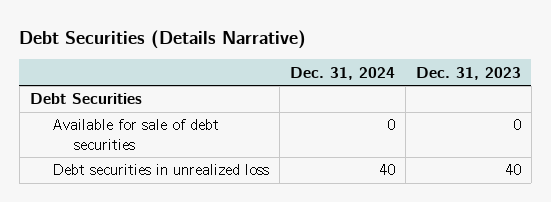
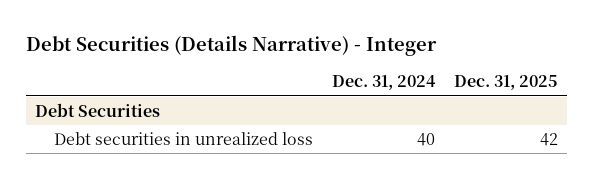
- Debt Securities (Details Narrative)
+ Debt Securities (Details Narrative) - Integer
- | Dec. 31, 2024 | Dec. 31, 2023
+ | Dec. 31, 2024 | Dec. 31, 2025
- Available for sale of debt securities | 0 | 0

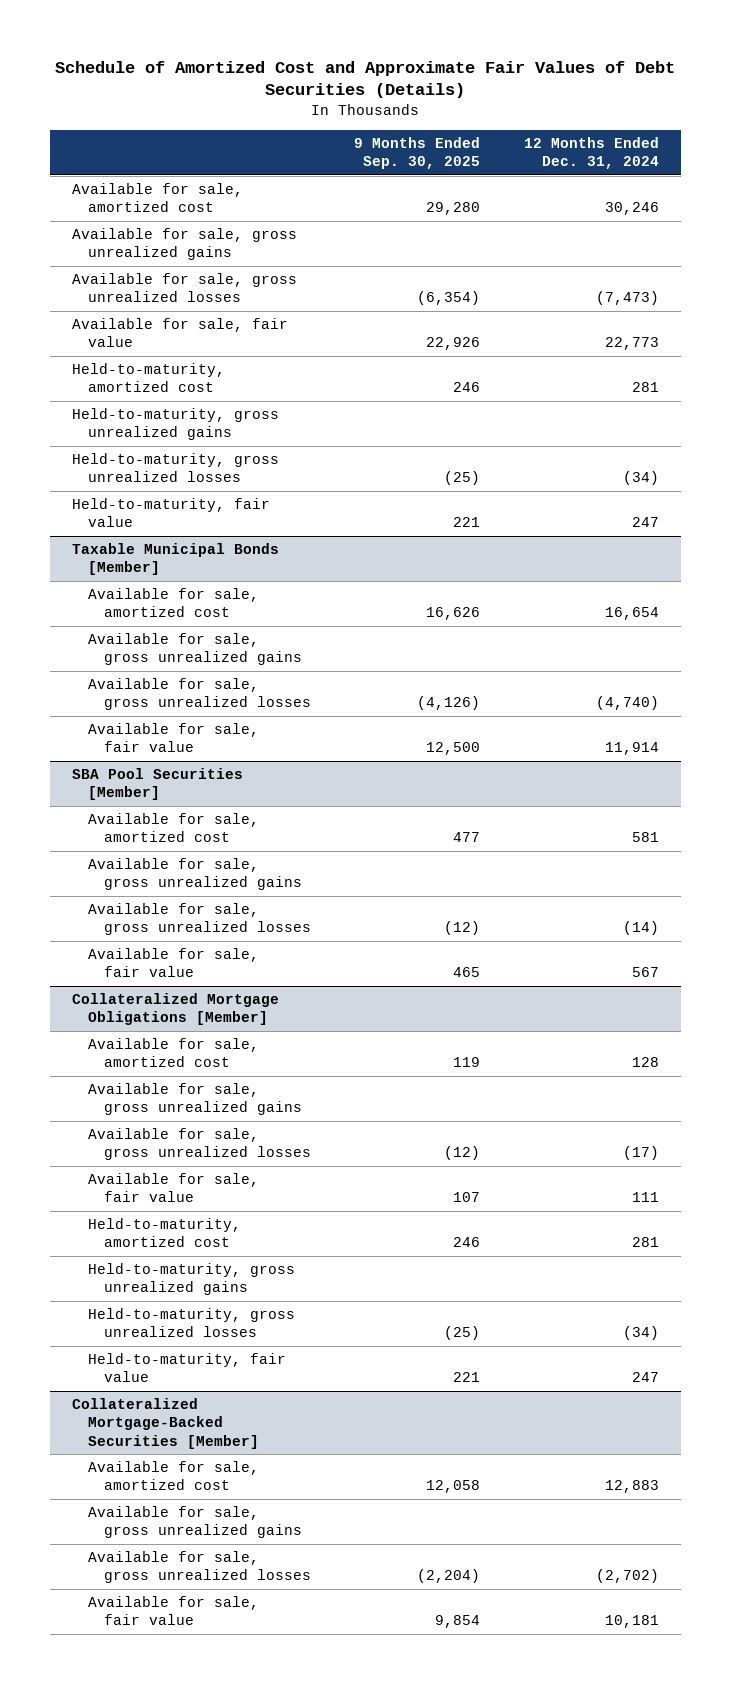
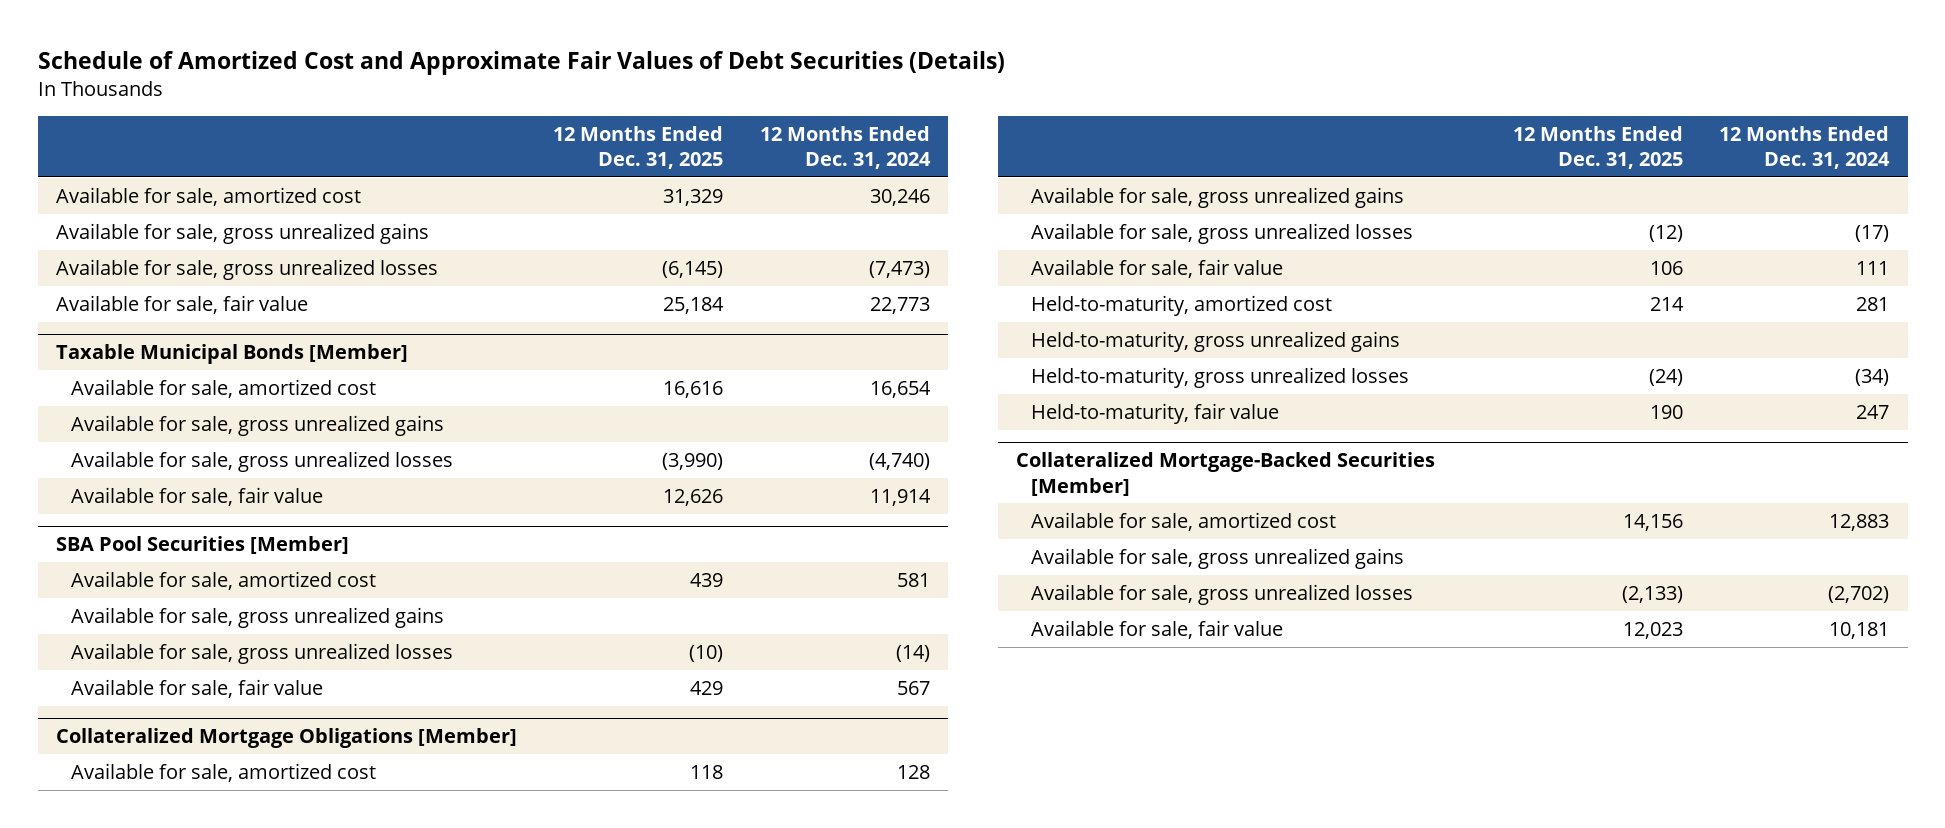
- | 9 Months Ended Sep. 30, 2025 | 12 Months Ended Dec. 31, 2024
+ | 12 Months Ended Dec. 31, 2025 | 12 Months Ended Dec. 31, 2024
- Held-to-maturity, amortized cost | 246 | 281
- Held-to-maturity, gross unrealized gains
- Held-to-maturity, gross unrealized losses | (25) | (34)
- Held-to-maturity, fair value | 221 | 247

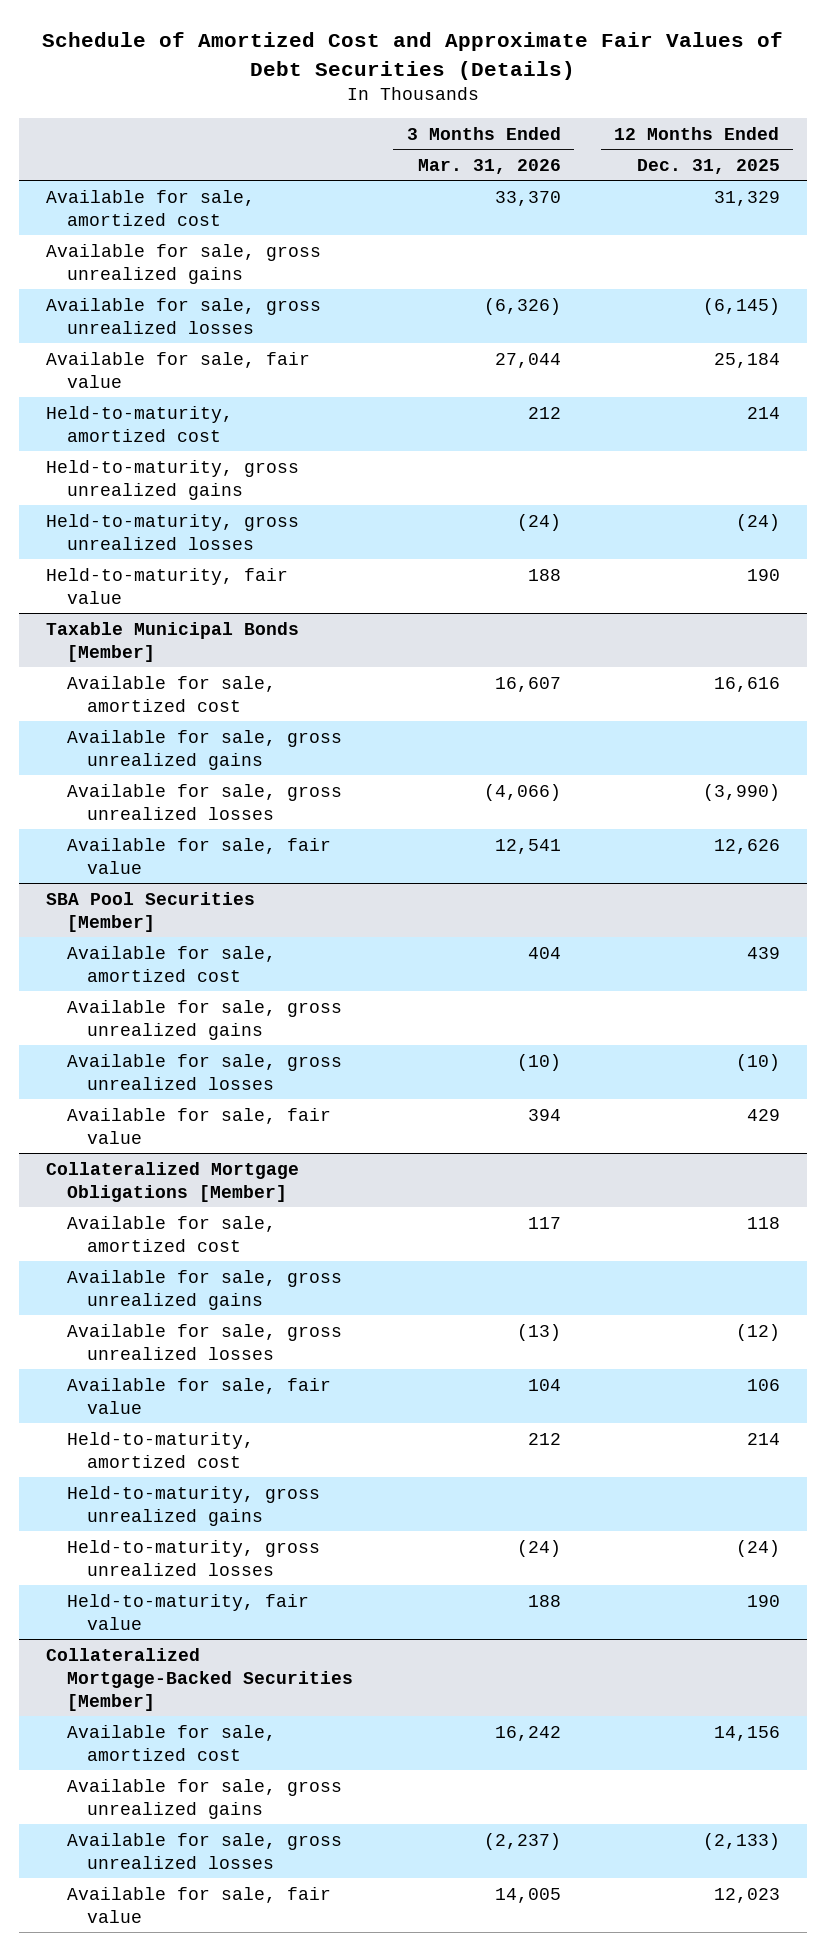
- | 12 Months Ended Dec. 31, 2025 | 12 Months Ended Dec. 31, 2024
+ | 3 Months Ended Mar. 31, 2026 | 12 Months Ended Dec. 31, 2025
+ Held-to-maturity, amortized cost | 212 | 214
+ Held-to-maturity, gross unrealized gains
+ Held-to-maturity, gross unrealized losses | (24) | (24)
+ Held-to-maturity, fair value | 188 | 190

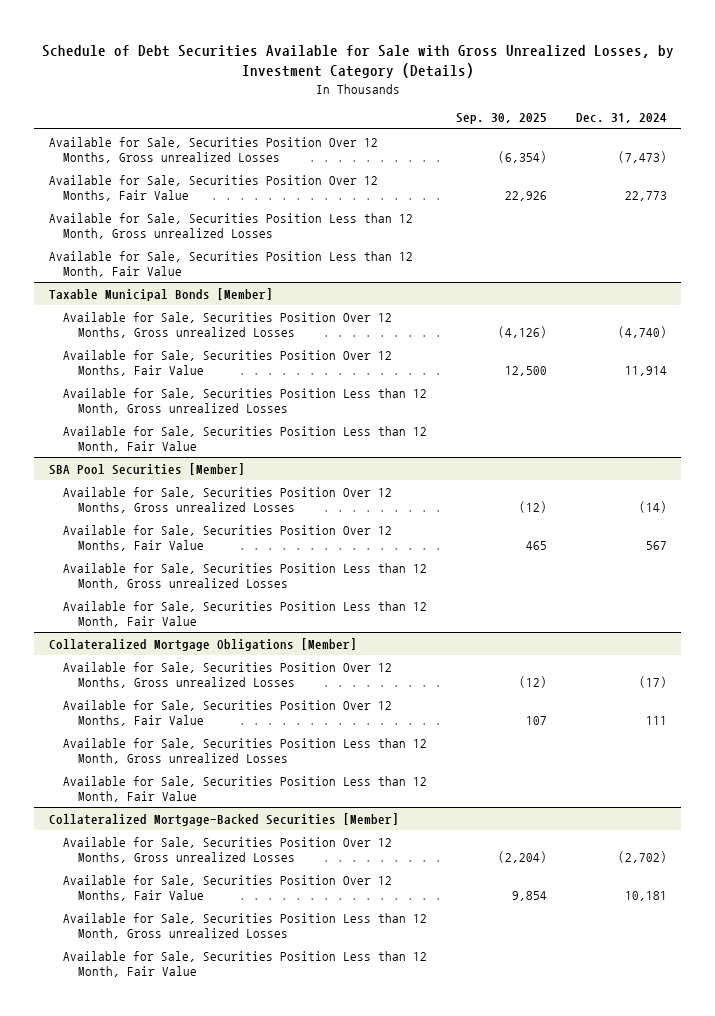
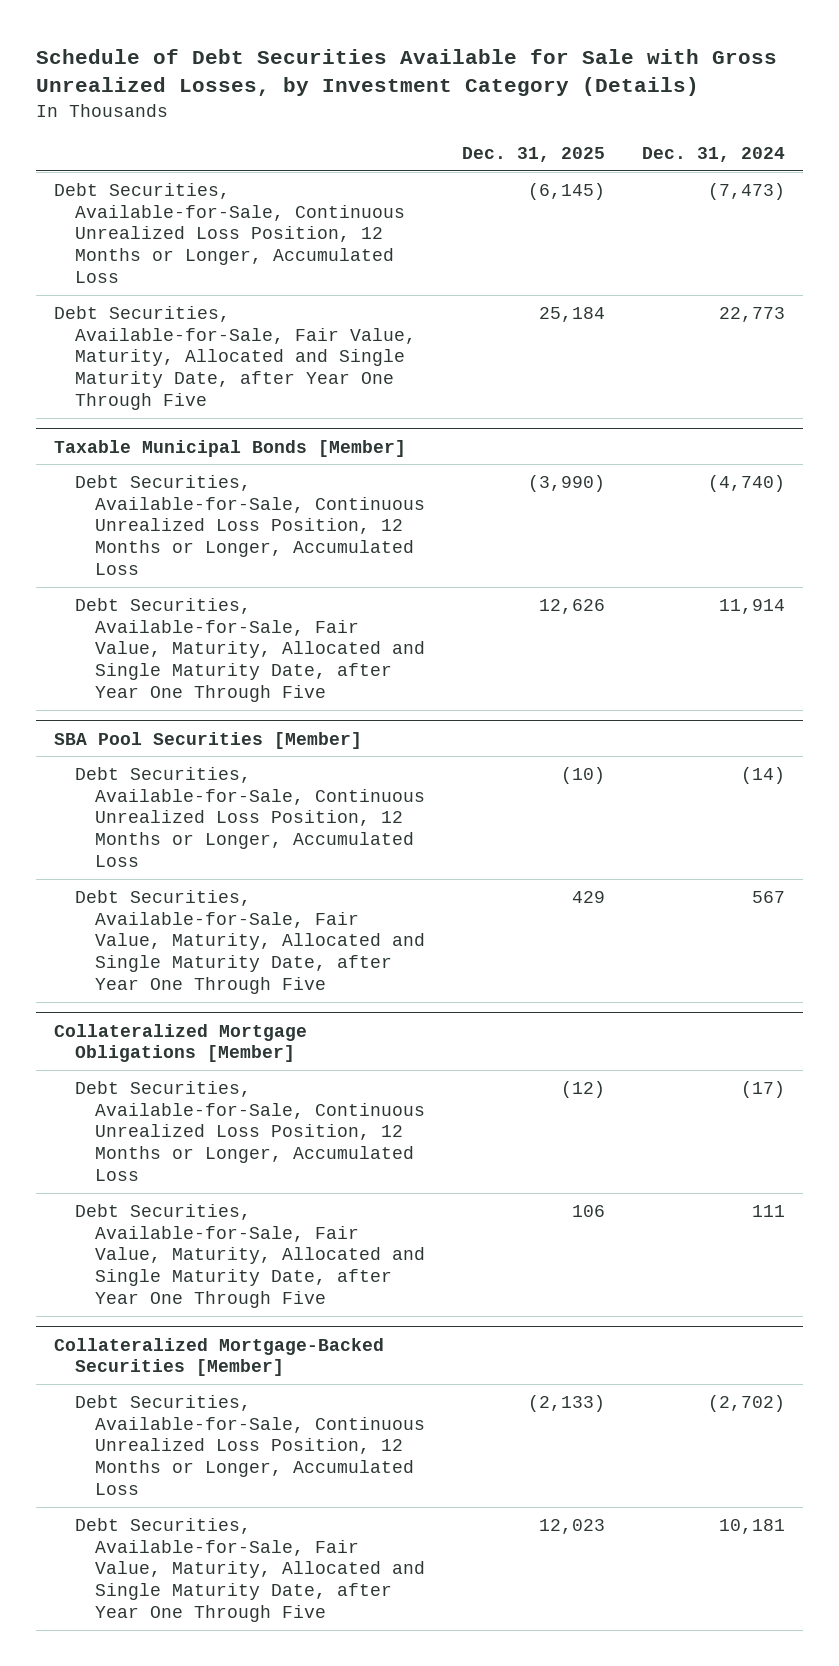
- | Sep. 30, 2025 | Dec. 31, 2024
+ | Dec. 31, 2025 | Dec. 31, 2024
- Available for Sale, Securities Position Over 12 Months, Gross unrealized Losses | (6,354) | (7,473)
- Available for Sale, Securities Position Over 12 Months, Fair Value | 22,926 | 22,773
- Available for Sale, Securities Position Less than 12 Month, Gross unrealized Losses
- Available for Sale, Securities Position Less than 12 Month, Fair Value
+ Debt Securities, Available-for-Sale, Continuous Unrealized Loss Position, 12 Months or Longer, Accumulated Loss | (6,145) | (7,473)
+ Debt Securities, Available-for-Sale, Fair Value, Maturity, Allocated and Single Maturity Date, after Year One Through Five | 25,184 | 22,773
@ Taxable Municipal Bonds [Member]
- Available for Sale, Securities Position Over 12 Months, Gross unrealized Losses | (4,126) | (4,740)
- Available for Sale, Securities Position Over 12 Months, Fair Value | 12,500 | 11,914
- Available for Sale, Securities Position Less than 12 Month, Gross unrealized Losses
- Available for Sale, Securities Position Less than 12 Month, Fair Value
+ Debt Securities, Available-for-Sale, Continuous Unrealized Loss Position, 12 Months or Longer, Accumulated Loss | (3,990) | (4,740)
+ Debt Securities, Available-for-Sale, Fair Value, Maturity, Allocated and Single Maturity Date, after Year One Through Five | 12,626 | 11,914
@ SBA Pool Securities [Member]
- Available for Sale, Securities Position Over 12 Months, Gross unrealized Losses | (12) | (14)
- Available for Sale, Securities Position Over 12 Months, Fair Value | 465 | 567
- Available for Sale, Securities Position Less than 12 Month, Gross unrealized Losses
- Available for Sale, Securities Position Less than 12 Month, Fair Value
+ Debt Securities, Available-for-Sale, Continuous Unrealized Loss Position, 12 Months or Longer, Accumulated Loss | (10) | (14)
+ Debt Securities, Available-for-Sale, Fair Value, Maturity, Allocated and Single Maturity Date, after Year One Through Five | 429 | 567
@ Collateralized Mortgage Obligations [Member]
- Available for Sale, Securities Position Over 12 Months, Gross unrealized Losses | (12) | (17)
- Available for Sale, Securities Position Over 12 Months, Fair Value | 107 | 111
- Available for Sale, Securities Position Less than 12 Month, Gross unrealized Losses
- Available for Sale, Securities Position Less than 12 Month, Fair Value
+ Debt Securities, Available-for-Sale, Continuous Unrealized Loss Position, 12 Months or Longer, Accumulated Loss | (12) | (17)
+ Debt Securities, Available-for-Sale, Fair Value, Maturity, Allocated and Single Maturity Date, after Year One Through Five | 106 | 111
@ Collateralized Mortgage-Backed Securities [Member]
- Available for Sale, Securities Position Over 12 Months, Gross unrealized Losses | (2,204) | (2,702)
- Available for Sale, Securities Position Over 12 Months, Fair Value | 9,854 | 10,181
- Available for Sale, Securities Position Less than 12 Month, Gross unrealized Losses
- Available for Sale, Securities Position Less than 12 Month, Fair Value
+ Debt Securities, Available-for-Sale, Continuous Unrealized Loss Position, 12 Months or Longer, Accumulated Loss | (2,133) | (2,702)
+ Debt Securities, Available-for-Sale, Fair Value, Maturity, Allocated and Single Maturity Date, after Year One Through Five | 12,023 | 10,181

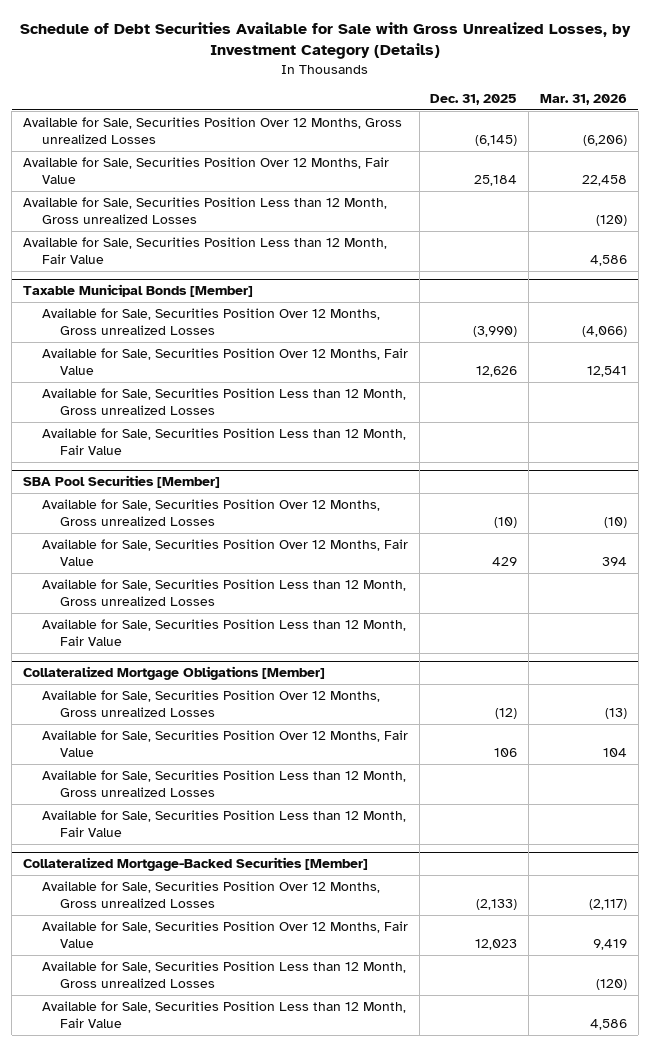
- | Dec. 31, 2025 | Dec. 31, 2024
+ | Dec. 31, 2025 | Mar. 31, 2026
- Debt Securities, Available-for-Sale, Continuous Unrealized Loss Position, 12 Months or Longer, Accumulated Loss | (6,145) | (7,473)
- Debt Securities, Available-for-Sale, Fair Value, Maturity, Allocated and Single Maturity Date, after Year One Through Five | 25,184 | 22,773
+ Available for Sale, Securities Position Over 12 Months, Gross unrealized Losses | (6,145) | (6,206)
+ Available for Sale, Securities Position Over 12 Months, Fair Value | 25,184 | 22,458
+ Available for Sale, Securities Position Less than 12 Month, Gross unrealized Losses | | (120)
+ Available for Sale, Securities Position Less than 12 Month, Fair Value | | 4,586
@ Taxable Municipal Bonds [Member]
- Debt Securities, Available-for-Sale, Continuous Unrealized Loss Position, 12 Months or Longer, Accumulated Loss | (3,990) | (4,740)
- Debt Securities, Available-for-Sale, Fair Value, Maturity, Allocated and Single Maturity Date, after Year One Through Five | 12,626 | 11,914
+ Available for Sale, Securities Position Over 12 Months, Gross unrealized Losses | (3,990) | (4,066)
+ Available for Sale, Securities Position Over 12 Months, Fair Value | 12,626 | 12,541
+ Available for Sale, Securities Position Less than 12 Month, Gross unrealized Losses
+ Available for Sale, Securities Position Less than 12 Month, Fair Value
@ SBA Pool Securities [Member]
- Debt Securities, Available-for-Sale, Continuous Unrealized Loss Position, 12 Months or Longer, Accumulated Loss | (10) | (14)
- Debt Securities, Available-for-Sale, Fair Value, Maturity, Allocated and Single Maturity Date, after Year One Through Five | 429 | 567
+ Available for Sale, Securities Position Over 12 Months, Gross unrealized Losses | (10) | (10)
+ Available for Sale, Securities Position Over 12 Months, Fair Value | 429 | 394
+ Available for Sale, Securities Position Less than 12 Month, Gross unrealized Losses
+ Available for Sale, Securities Position Less than 12 Month, Fair Value
@ Collateralized Mortgage Obligations [Member]
- Debt Securities, Available-for-Sale, Continuous Unrealized Loss Position, 12 Months or Longer, Accumulated Loss | (12) | (17)
- Debt Securities, Available-for-Sale, Fair Value, Maturity, Allocated and Single Maturity Date, after Year One Through Five | 106 | 111
+ Available for Sale, Securities Position Over 12 Months, Gross unrealized Losses | (12) | (13)
+ Available for Sale, Securities Position Over 12 Months, Fair Value | 106 | 104
+ Available for Sale, Securities Position Less than 12 Month, Gross unrealized Losses
+ Available for Sale, Securities Position Less than 12 Month, Fair Value
@ Collateralized Mortgage-Backed Securities [Member]
- Debt Securities, Available-for-Sale, Continuous Unrealized Loss Position, 12 Months or Longer, Accumulated Loss | (2,133) | (2,702)
- Debt Securities, Available-for-Sale, Fair Value, Maturity, Allocated and Single Maturity Date, after Year One Through Five | 12,023 | 10,181
+ Available for Sale, Securities Position Over 12 Months, Gross unrealized Losses | (2,133) | (2,117)
+ Available for Sale, Securities Position Over 12 Months, Fair Value | 12,023 | 9,419
+ Available for Sale, Securities Position Less than 12 Month, Gross unrealized Losses | | (120)
+ Available for Sale, Securities Position Less than 12 Month, Fair Value | | 4,586

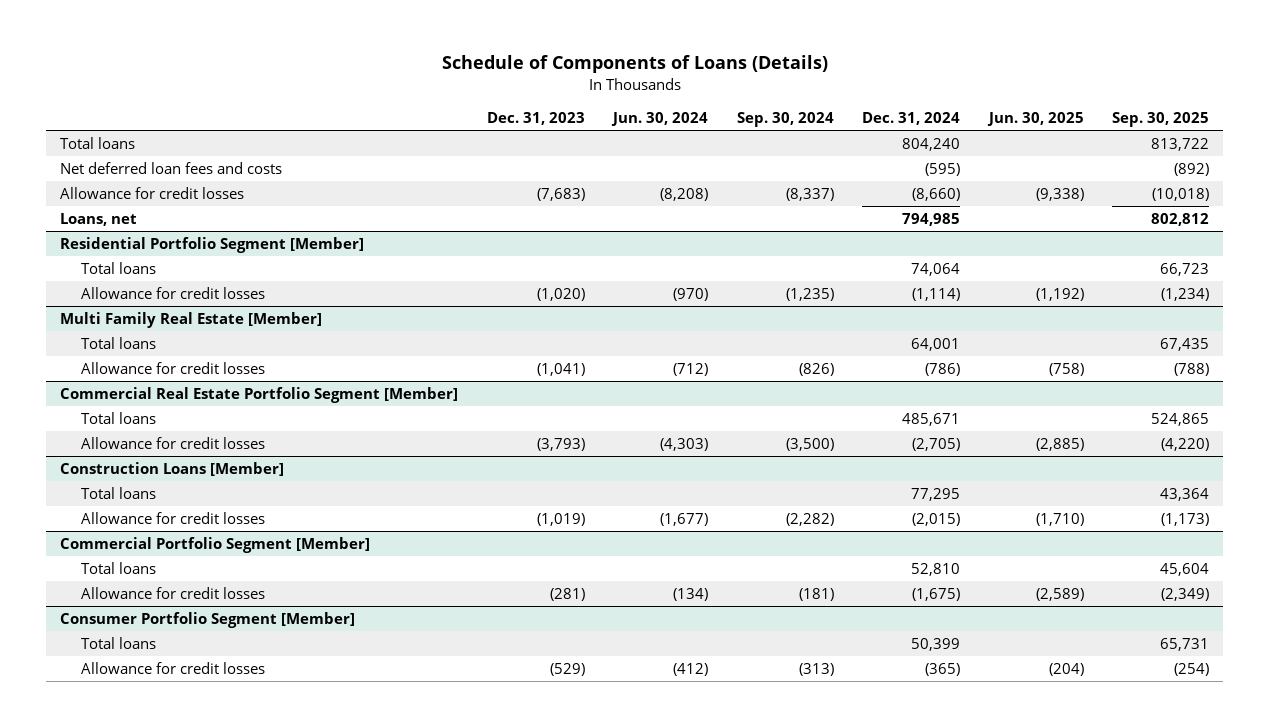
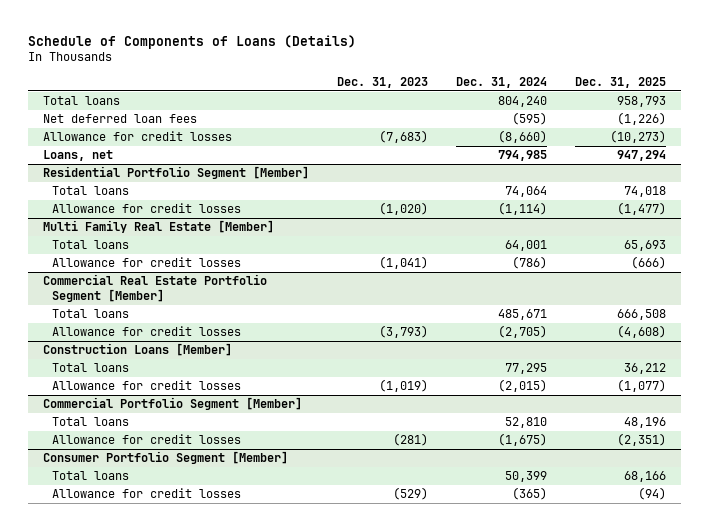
- | Dec. 31, 2023 | Jun. 30, 2024 | Sep. 30, 2024 | Dec. 31, 2024 | Jun. 30, 2025 | Sep. 30, 2025
+ | Dec. 31, 2023 | Dec. 31, 2024 | Dec. 31, 2025
- Net deferred loan fees and costs | | | | (595) | | (892)
+ Net deferred loan fees | | (595) | (1,226)

